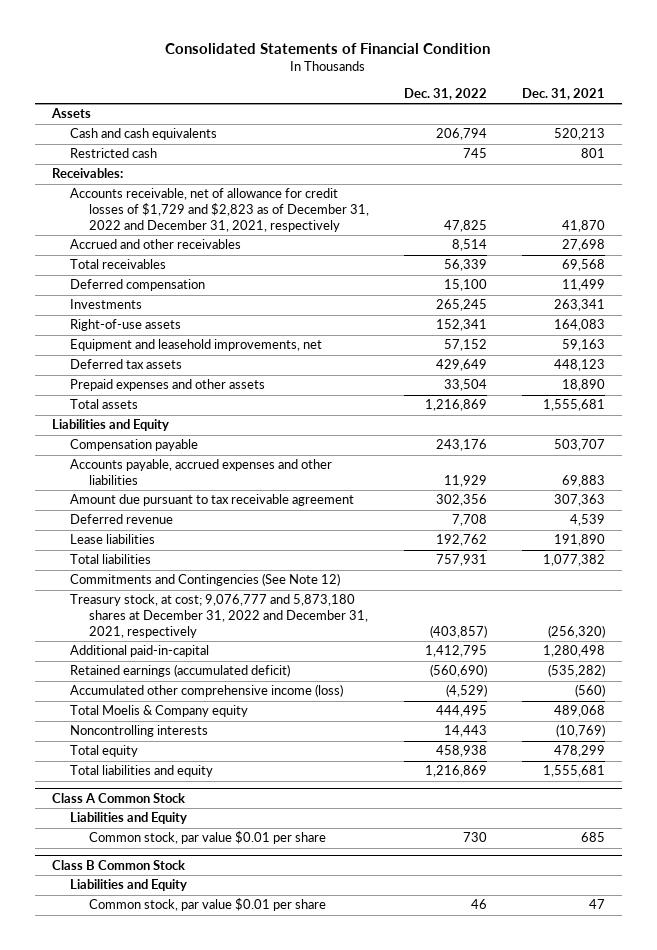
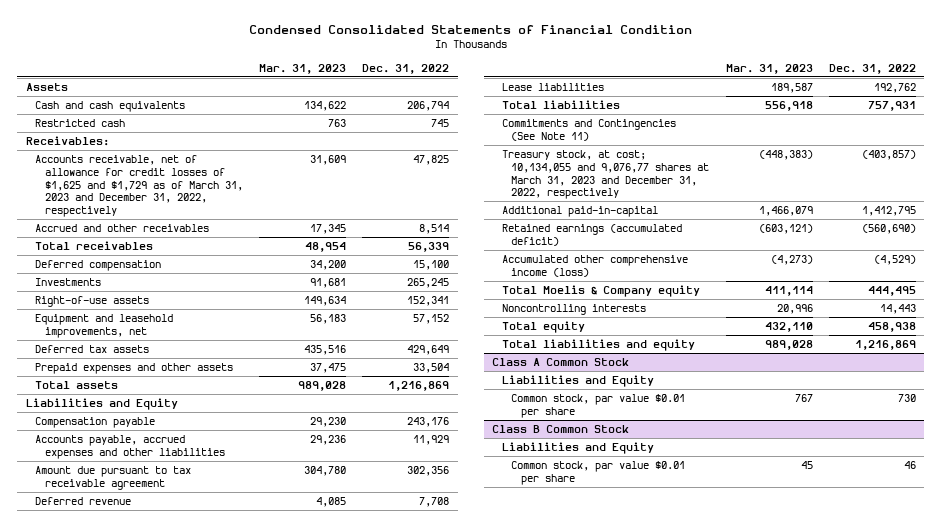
- Consolidated Statements of Financial Condition
+ Condensed Consolidated Statements of Financial Condition
- | Dec. 31, 2022 | Dec. 31, 2021
+ | Mar. 31, 2023 | Dec. 31, 2022
- Accounts receivable, net of allowance for credit losses of $1,729 and $2,823 as of December 31, 2022 and December 31, 2021, respectively | 47,825 | 41,870
+ Accounts receivable, net of allowance for credit losses of $1,625 and $1,729 as of March 31, 2023 and December 31, 2022, respectively | 31,609 | 47,825
- Commitments and Contingencies (See Note 12)
- Treasury stock, at cost; 9,076,777 and 5,873,180 shares at December 31, 2022 and December 31, 2021, respectively | (403,857) | (256,320)
+ Commitments and Contingencies (See Note 11)
+ Treasury stock, at cost; 10,134,055 and 9,076,77 shares at March 31, 2023 and December 31, 2022, respectively | (448,383) | (403,857)

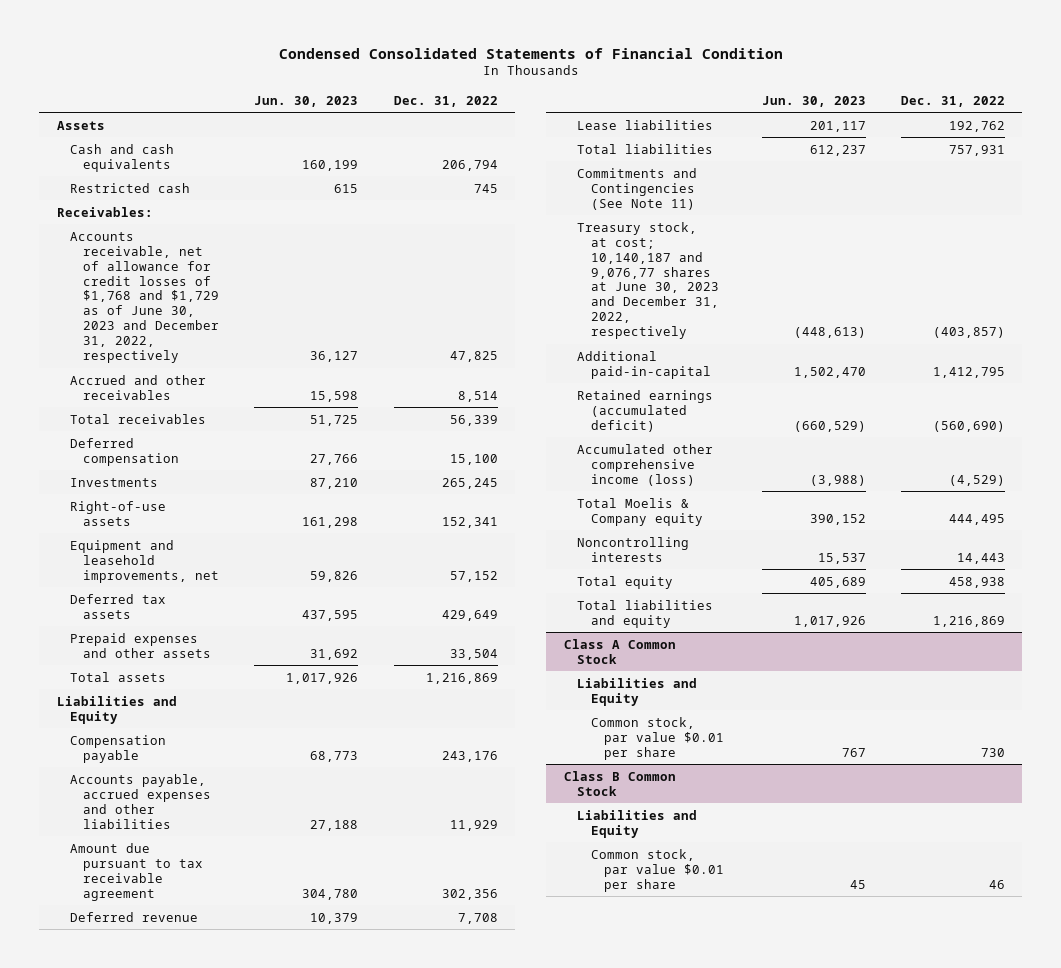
- | Mar. 31, 2023 | Dec. 31, 2022
+ | Jun. 30, 2023 | Dec. 31, 2022
- Accounts receivable, net of allowance for credit losses of $1,625 and $1,729 as of March 31, 2023 and December 31, 2022, respectively | 31,609 | 47,825
+ Accounts receivable, net of allowance for credit losses of $1,768 and $1,729 as of June 30, 2023 and December 31, 2022, respectively | 36,127 | 47,825
- Treasury stock, at cost; 10,134,055 and 9,076,77 shares at March 31, 2023 and December 31, 2022, respectively | (448,383) | (403,857)
+ Treasury stock, at cost; 10,140,187 and 9,076,77 shares at June 30, 2023 and December 31, 2022, respectively | (448,613) | (403,857)

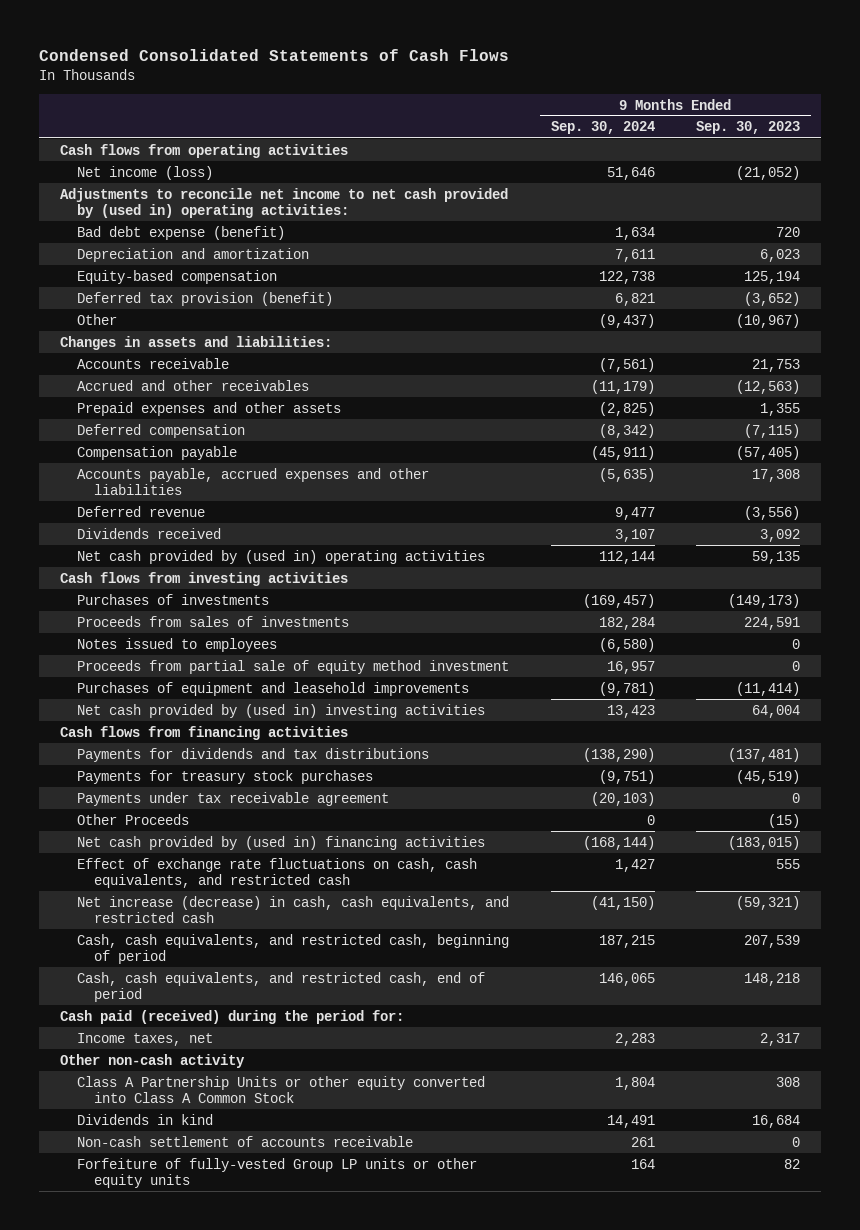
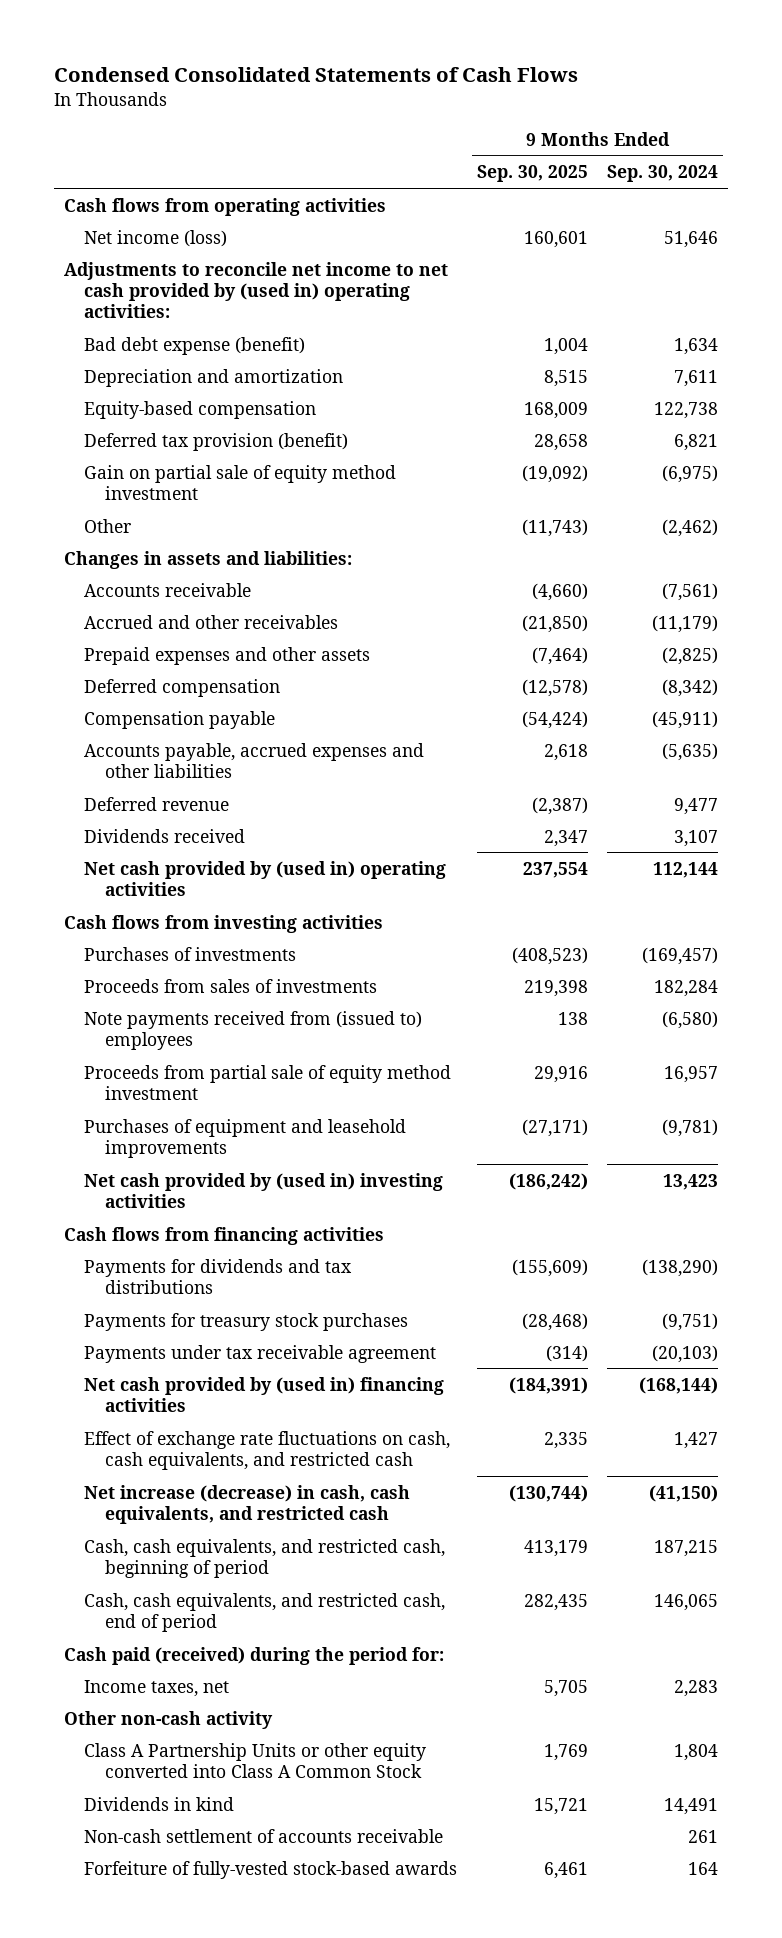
- | 9 Months Ended Sep. 30, 2024 | 9 Months Ended Sep. 30, 2023
+ | 9 Months Ended Sep. 30, 2025 | 9 Months Ended Sep. 30, 2024
- Other | (9,437) | (10,967)
+ Gain on partial sale of equity method investment | (19,092) | (6,975)
+ Other | (11,743) | (2,462)
- Notes issued to employees | (6,580) | 0
+ Note payments received from (issued to) employees | 138 | (6,580)
- Other Proceeds | 0 | (15)
- Forfeiture of fully-vested Group LP units or other equity units | 164 | 82
+ Forfeiture of fully-vested stock-based awards | 6,461 | 164

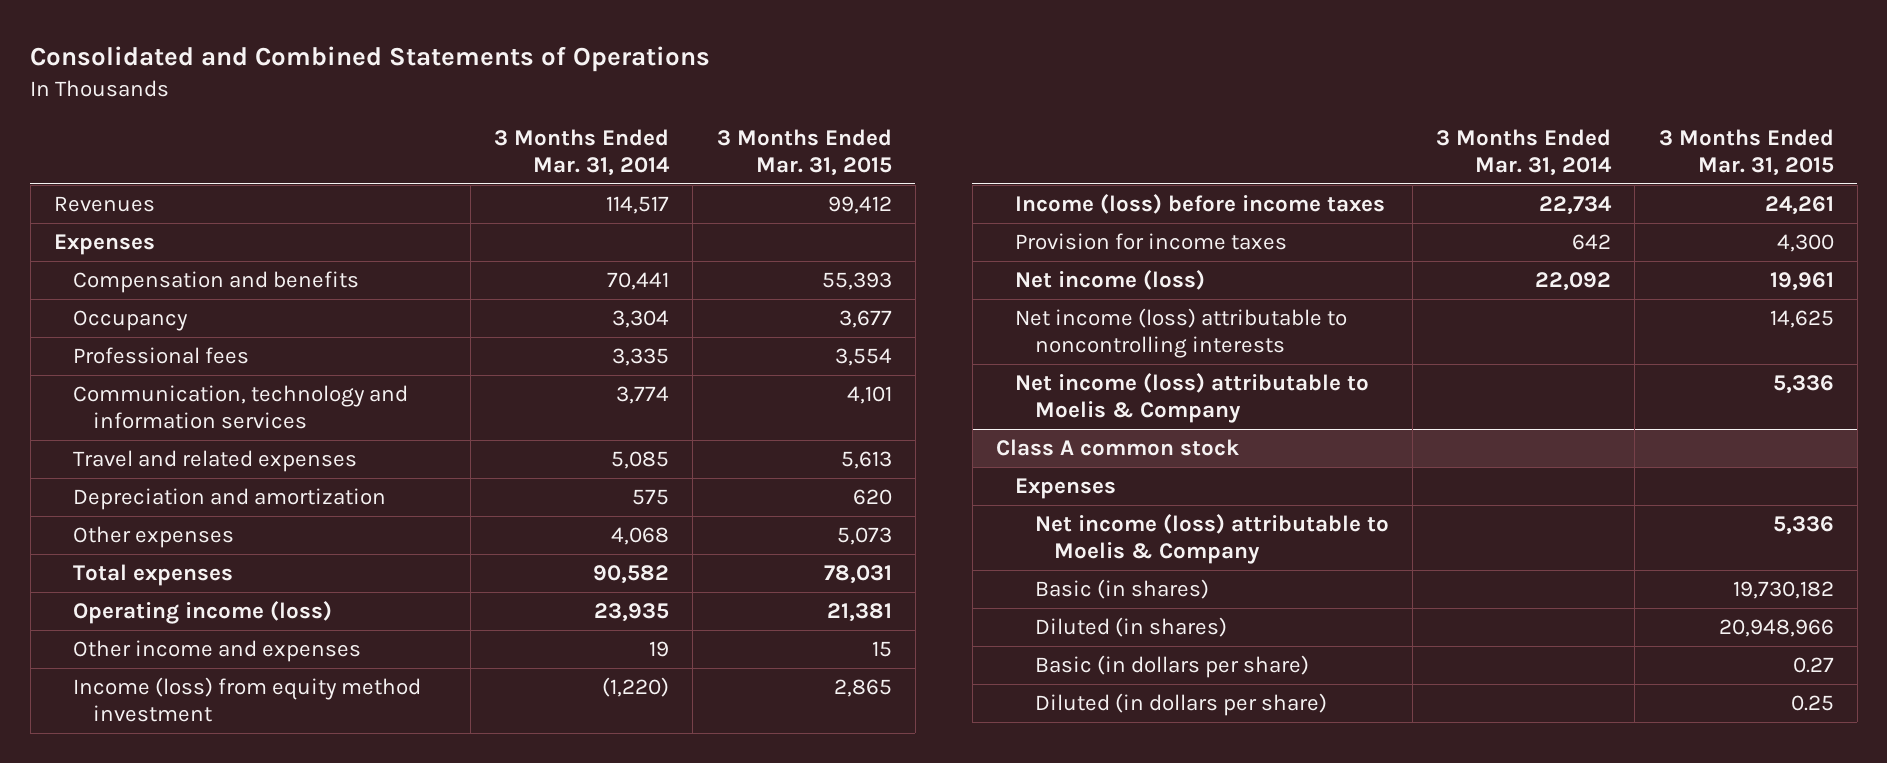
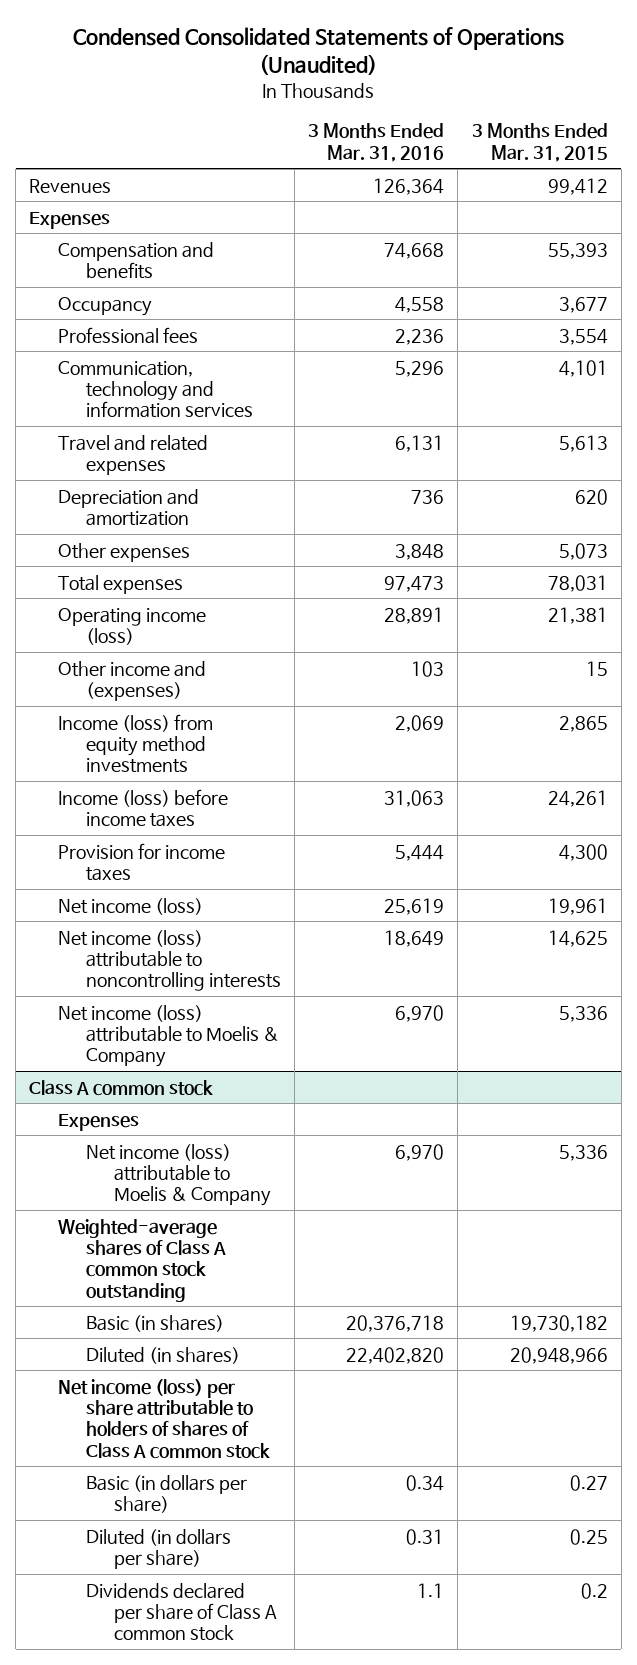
- Consolidated and Combined Statements of Operations
+ Condensed Consolidated Statements of Operations (Unaudited)
- | 3 Months Ended Mar. 31, 2014 | 3 Months Ended Mar. 31, 2015
+ | 3 Months Ended Mar. 31, 2016 | 3 Months Ended Mar. 31, 2015
- Other income and expenses | 19 | 15
- Income (loss) from equity method investment | (1,220) | 2,865
+ Other income and (expenses) | 103 | 15
+ Income (loss) from equity method investments | 2,069 | 2,865
@ Class A common stock
+ Weighted-average shares of Class A common stock outstanding
+ Net income (loss) per share attributable to holders of shares of Class A common stock
+ Dividends declared per share of Class A common stock | 1.1 | 0.2

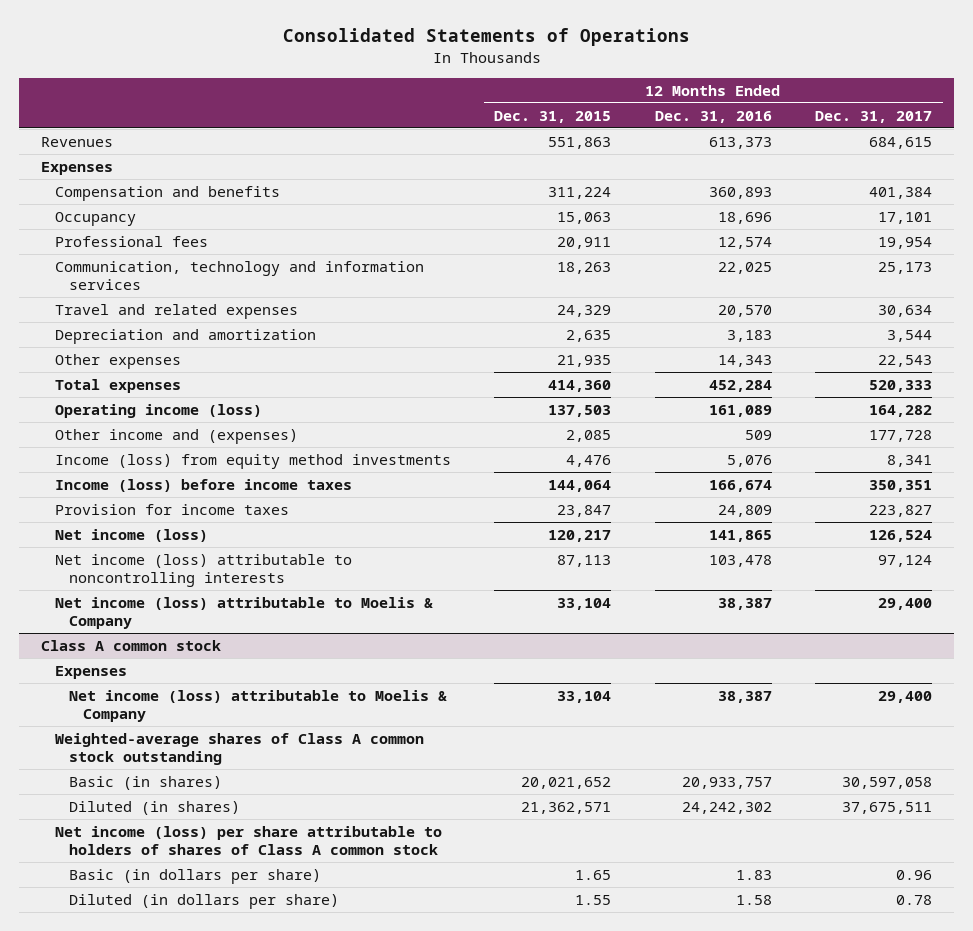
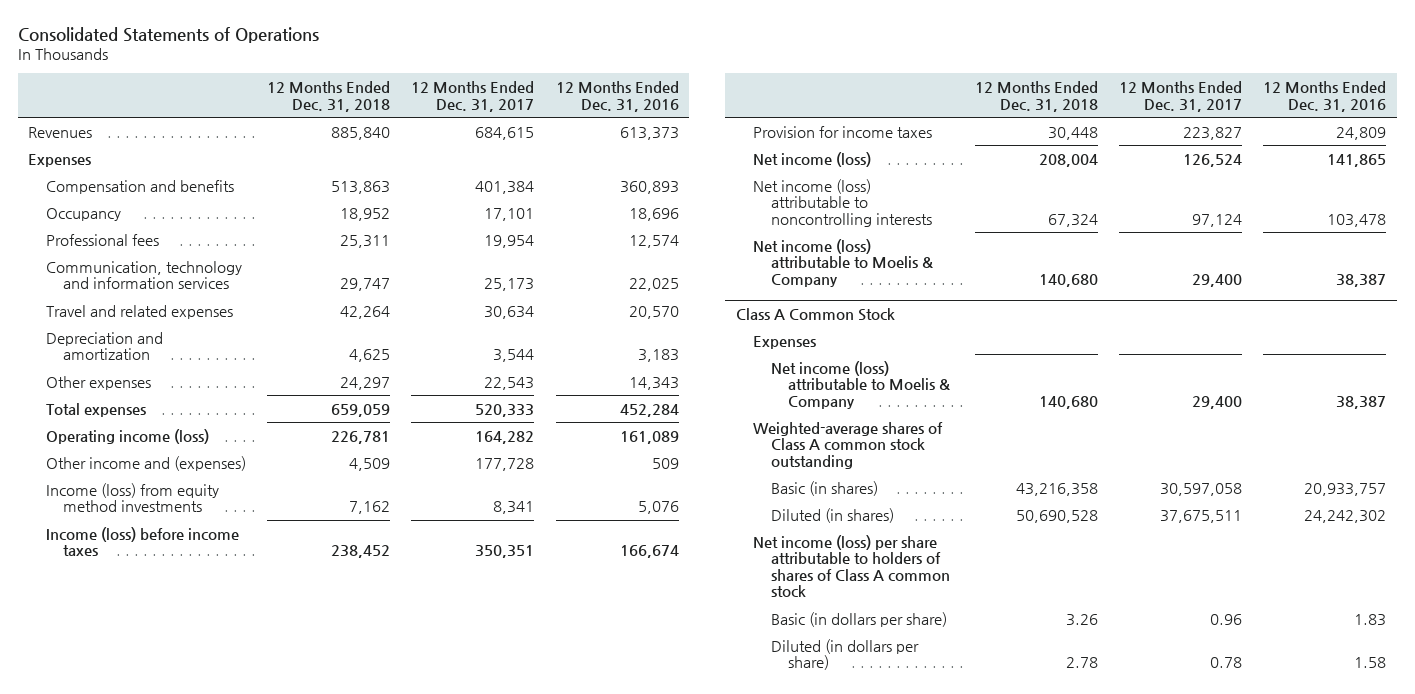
- | 12 Months Ended Dec. 31, 2015 | 12 Months Ended Dec. 31, 2016 | 12 Months Ended Dec. 31, 2017
+ | 12 Months Ended Dec. 31, 2018 | 12 Months Ended Dec. 31, 2017 | 12 Months Ended Dec. 31, 2016
- Class A common stock
+ Class A Common Stock

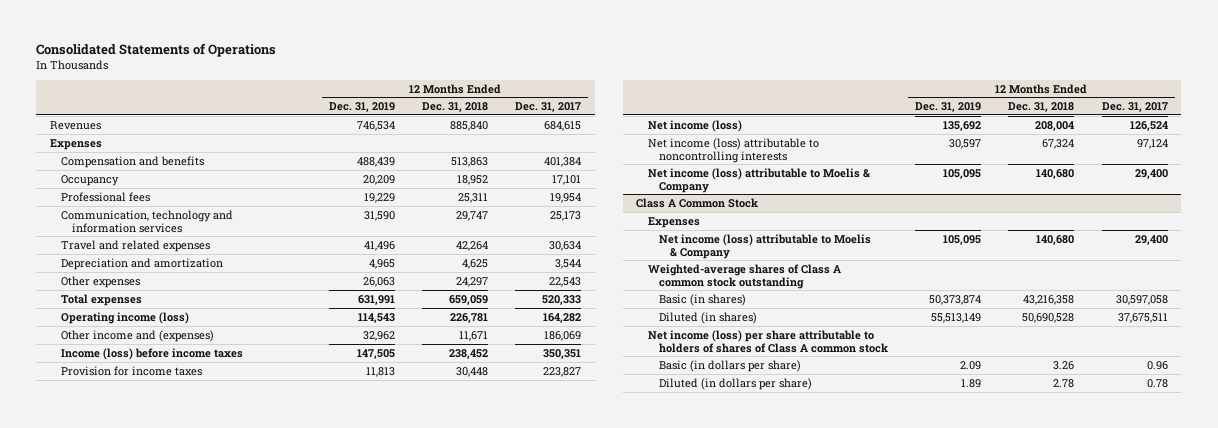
- | 12 Months Ended Dec. 31, 2018 | 12 Months Ended Dec. 31, 2017 | 12 Months Ended Dec. 31, 2016
+ | 12 Months Ended Dec. 31, 2019 | 12 Months Ended Dec. 31, 2018 | 12 Months Ended Dec. 31, 2017
- Other income and (expenses) | 4,509 | 177,728 | 509
- Income (loss) from equity method investments | 7,162 | 8,341 | 5,076
+ Other income and (expenses) | 32,962 | 11,671 | 186,069

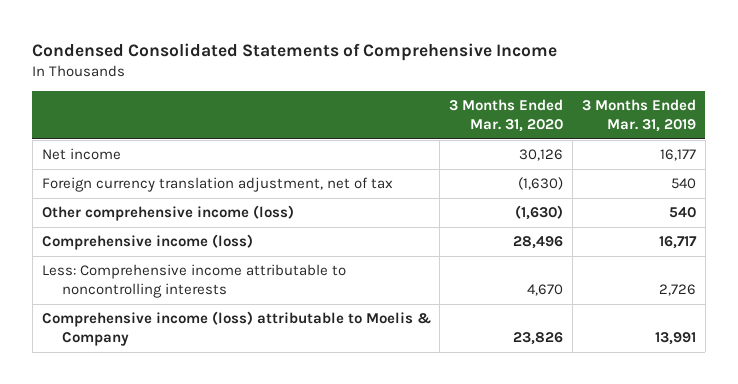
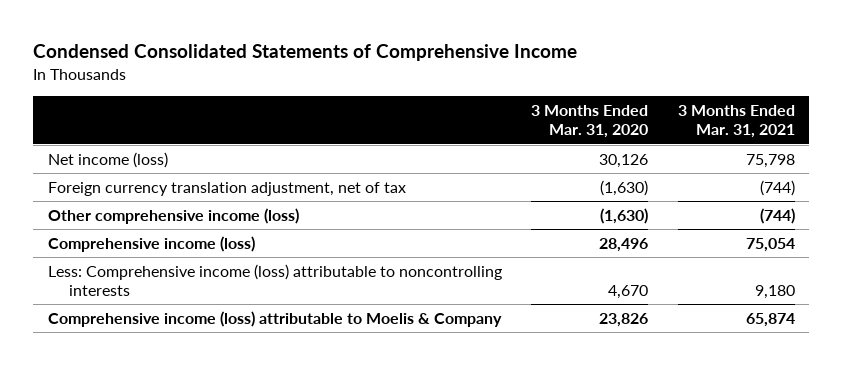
- | 3 Months Ended Mar. 31, 2020 | 3 Months Ended Mar. 31, 2019
+ | 3 Months Ended Mar. 31, 2020 | 3 Months Ended Mar. 31, 2021
- Net income | 30,126 | 16,177
+ Net income (loss) | 30,126 | 75,798
- Less: Comprehensive income attributable to noncontrolling interests | 4,670 | 2,726
+ Less: Comprehensive income (loss) attributable to noncontrolling interests | 4,670 | 9,180

